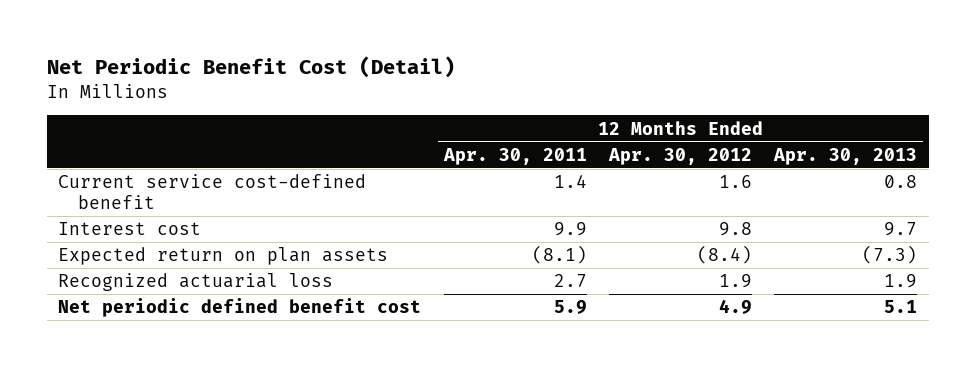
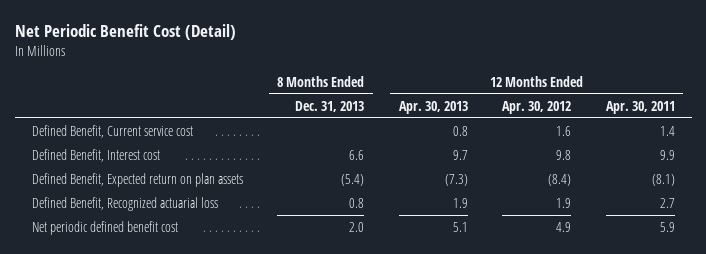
- | 12 Months Ended Apr. 30, 2011 | 12 Months Ended Apr. 30, 2012 | 12 Months Ended Apr. 30, 2013
+ | 8 Months Ended Dec. 31, 2013 | 12 Months Ended Apr. 30, 2013 | 12 Months Ended Apr. 30, 2012 | 12 Months Ended Apr. 30, 2011
- Current service cost-defined benefit | 1.4 | 1.6 | 0.8
- Interest cost | 9.9 | 9.8 | 9.7
- Expected return on plan assets | (8.1) | (8.4) | (7.3)
- Recognized actuarial loss | 2.7 | 1.9 | 1.9
+ Defined Benefit, Current service cost | | 0.8 | 1.6 | 1.4
+ Defined Benefit, Interest cost | 6.6 | 9.7 | 9.8 | 9.9
+ Defined Benefit, Expected return on plan assets | (5.4) | (7.3) | (8.4) | (8.1)
+ Defined Benefit, Recognized actuarial loss | 0.8 | 1.9 | 1.9 | 2.7

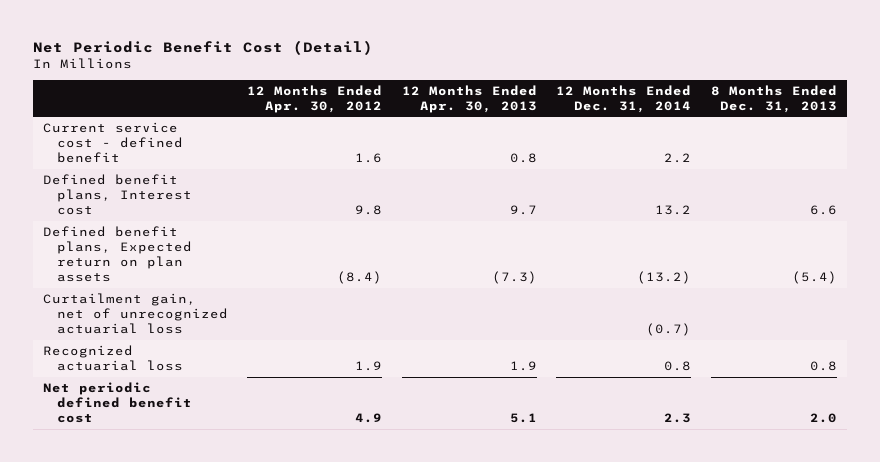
- | 8 Months Ended Dec. 31, 2013 | 12 Months Ended Apr. 30, 2013 | 12 Months Ended Apr. 30, 2012 | 12 Months Ended Apr. 30, 2011
+ | 12 Months Ended Apr. 30, 2012 | 12 Months Ended Apr. 30, 2013 | 12 Months Ended Dec. 31, 2014 | 8 Months Ended Dec. 31, 2013
- Defined Benefit, Current service cost | | 0.8 | 1.6 | 1.4
- Defined Benefit, Interest cost | 6.6 | 9.7 | 9.8 | 9.9
- Defined Benefit, Expected return on plan assets | (5.4) | (7.3) | (8.4) | (8.1)
- Defined Benefit, Recognized actuarial loss | 0.8 | 1.9 | 1.9 | 2.7
+ Current service cost - defined benefit | 1.6 | 0.8 | 2.2 |
+ Defined benefit plans, Interest cost | 9.8 | 9.7 | 13.2 | 6.6
+ Defined benefit plans, Expected return on plan assets | (8.4) | (7.3) | (13.2) | (5.4)
+ Curtailment gain, net of unrecognized actuarial loss | | | (0.7) |
+ Recognized actuarial loss | 1.9 | 1.9 | 0.8 | 0.8

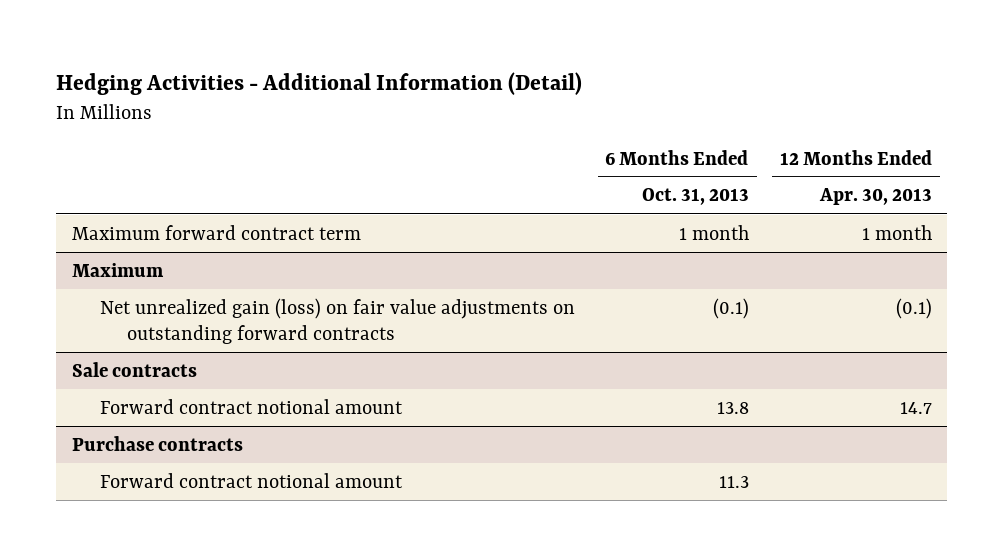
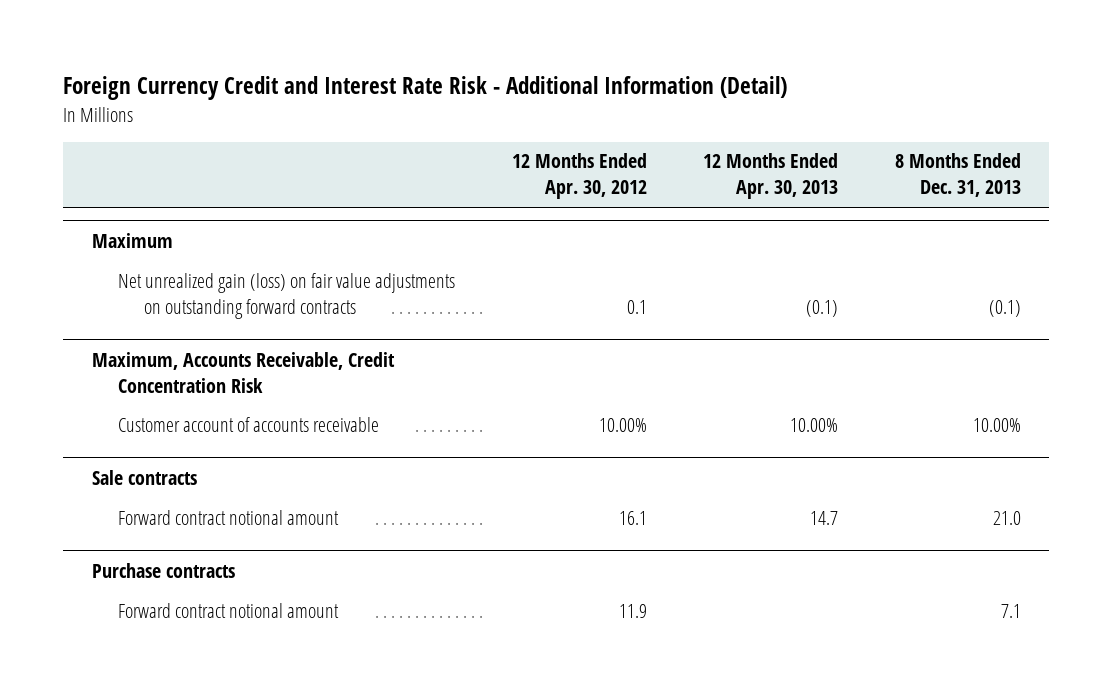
- Hedging Activities - Additional Information (Detail)
+ Foreign Currency Credit and Interest Rate Risk - Additional Information (Detail)
- | 6 Months Ended Oct. 31, 2013 | 12 Months Ended Apr. 30, 2013
+ | 12 Months Ended Apr. 30, 2012 | 12 Months Ended Apr. 30, 2013 | 8 Months Ended Dec. 31, 2013
- Maximum forward contract term | 1 month | 1 month
+ Maximum, Accounts Receivable, Credit Concentration Risk
+ Customer account of accounts receivable | 10.00% | 10.00% | 10.00%

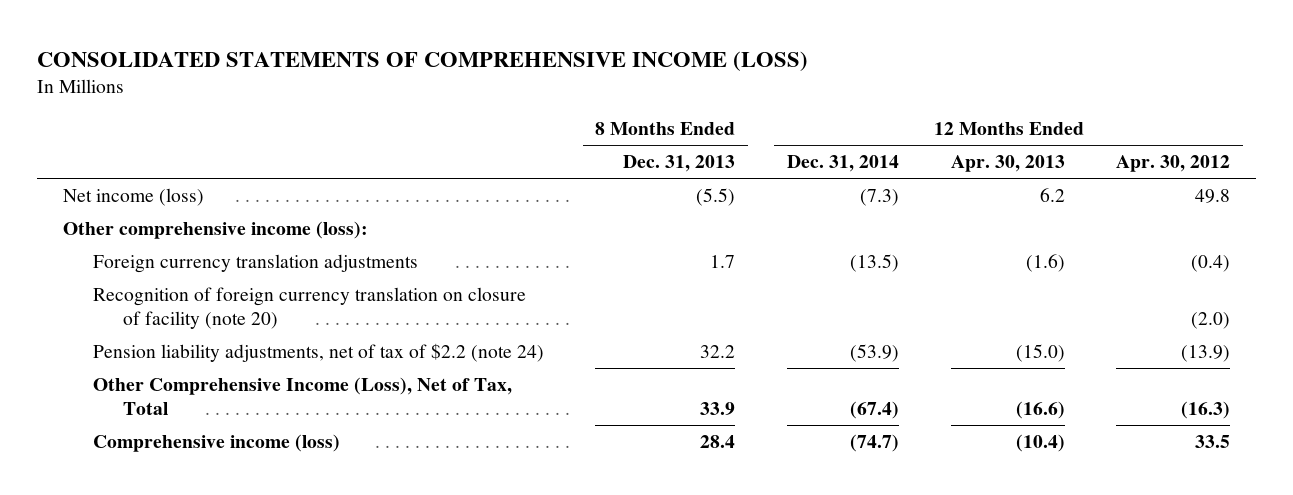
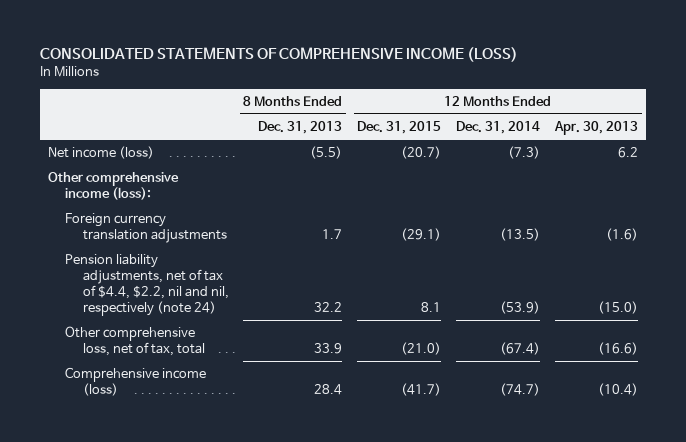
- | 8 Months Ended Dec. 31, 2013 | 12 Months Ended Dec. 31, 2014 | 12 Months Ended Apr. 30, 2013 | 12 Months Ended Apr. 30, 2012
+ | 8 Months Ended Dec. 31, 2013 | 12 Months Ended Dec. 31, 2015 | 12 Months Ended Dec. 31, 2014 | 12 Months Ended Apr. 30, 2013
- Recognition of foreign currency translation on closure of facility (note 20) | | | | (2.0)
- Pension liability adjustments, net of tax of $2.2 (note 24) | 32.2 | (53.9) | (15.0) | (13.9)
- Other Comprehensive Income (Loss), Net of Tax, Total | 33.9 | (67.4) | (16.6) | (16.3)
+ Pension liability adjustments, net of tax of $4.4, $2.2, nil and nil, respectively (note 24) | 32.2 | 8.1 | (53.9) | (15.0)
+ Other comprehensive loss, net of tax, total | 33.9 | (21.0) | (67.4) | (16.6)

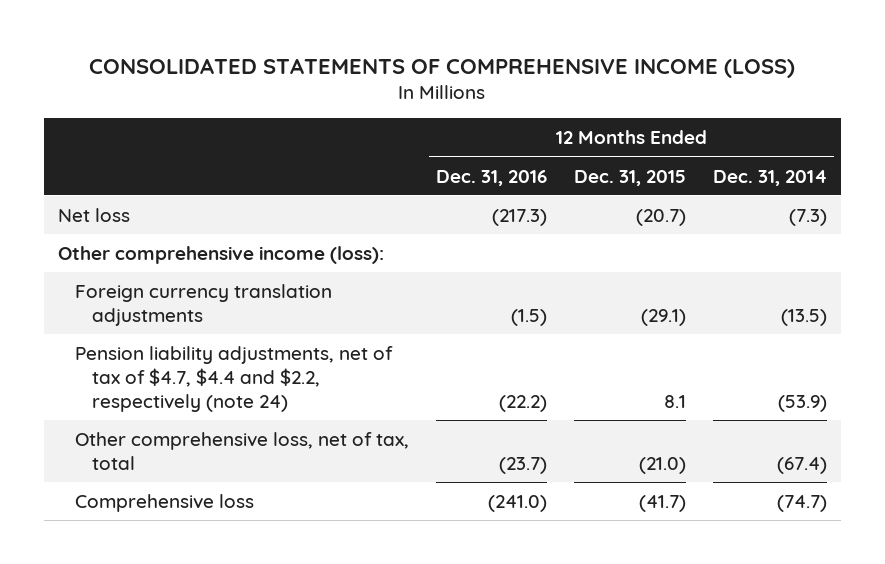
- | 8 Months Ended Dec. 31, 2013 | 12 Months Ended Dec. 31, 2015 | 12 Months Ended Dec. 31, 2014 | 12 Months Ended Apr. 30, 2013
+ | 12 Months Ended Dec. 31, 2016 | 12 Months Ended Dec. 31, 2015 | 12 Months Ended Dec. 31, 2014
- Net income (loss) | (5.5) | (20.7) | (7.3) | 6.2
+ Net loss | (217.3) | (20.7) | (7.3)
- Pension liability adjustments, net of tax of $4.4, $2.2, nil and nil, respectively (note 24) | 32.2 | 8.1 | (53.9) | (15.0)
+ Pension liability adjustments, net of tax of $4.7, $4.4 and $2.2, respectively (note 24) | (22.2) | 8.1 | (53.9)
- Comprehensive income (loss) | 28.4 | (41.7) | (74.7) | (10.4)
+ Comprehensive loss | (241.0) | (41.7) | (74.7)

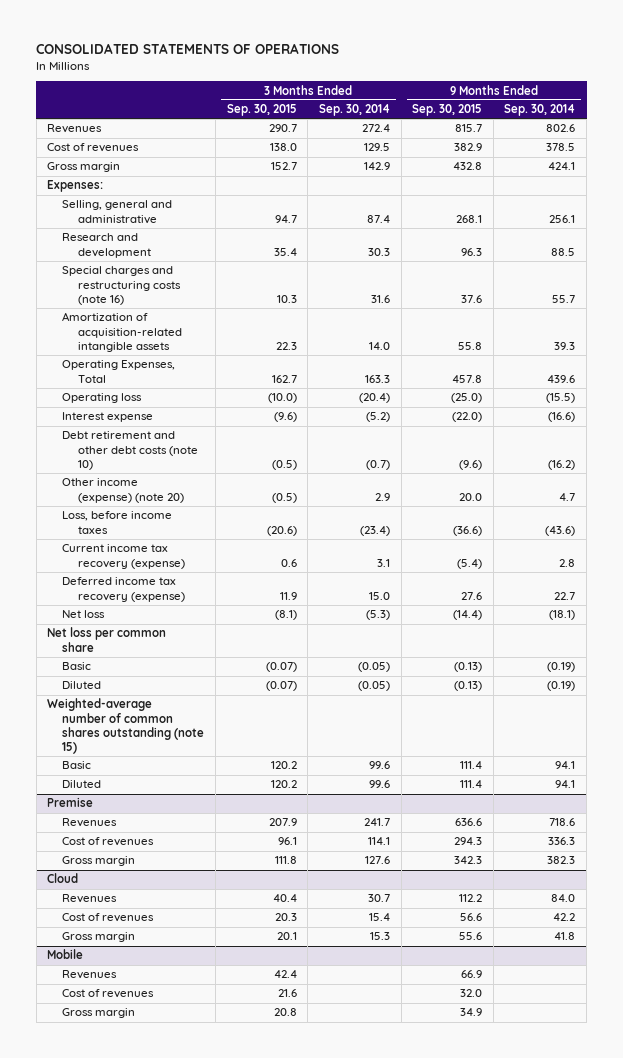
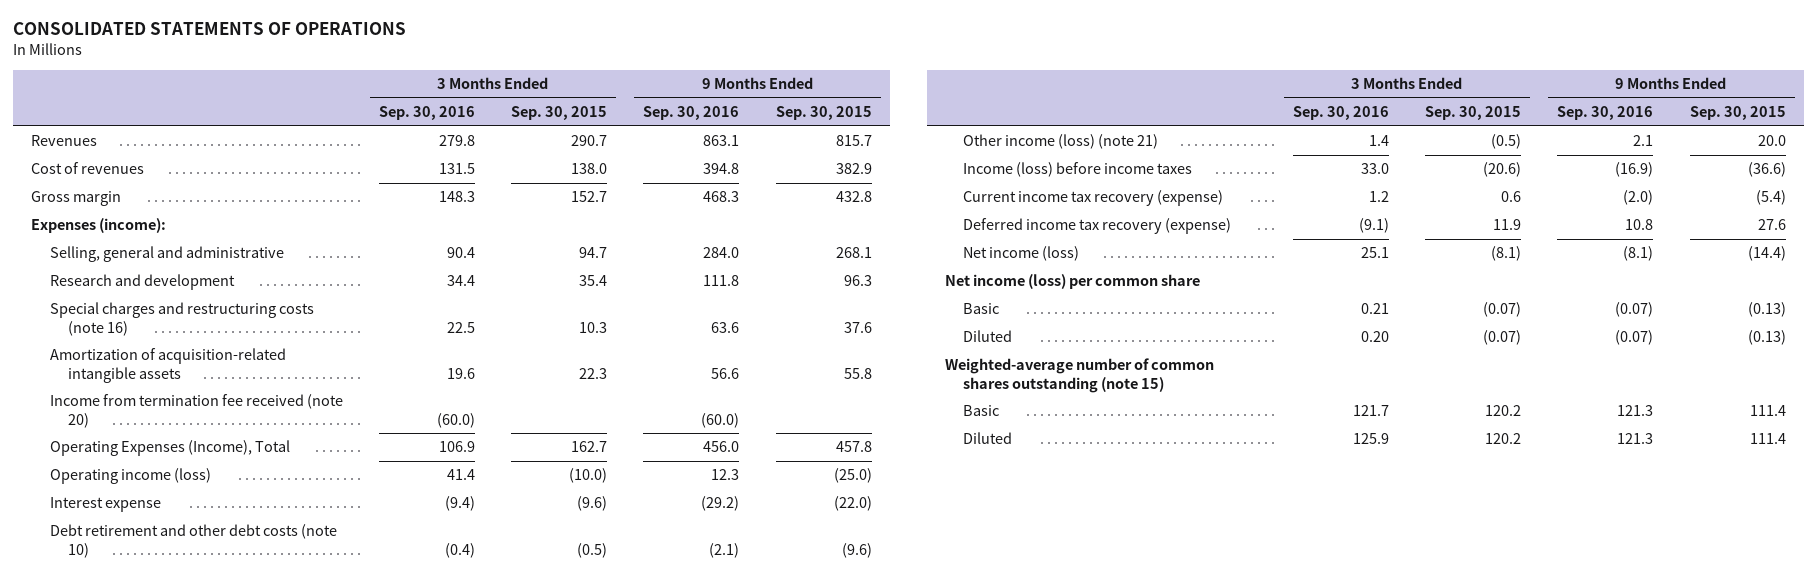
- | 3 Months Ended Sep. 30, 2015 | 3 Months Ended Sep. 30, 2014 | 9 Months Ended Sep. 30, 2015 | 9 Months Ended Sep. 30, 2014
+ | 3 Months Ended Sep. 30, 2016 | 3 Months Ended Sep. 30, 2015 | 9 Months Ended Sep. 30, 2016 | 9 Months Ended Sep. 30, 2015
- Expenses:
+ Expenses (income):
- Operating Expenses, Total | 162.7 | 163.3 | 457.8 | 439.6
- Operating loss | (10.0) | (20.4) | (25.0) | (15.5)
+ Income from termination fee received (note 20) | (60.0) | | (60.0) |
+ Operating Expenses (Income), Total | 106.9 | 162.7 | 456.0 | 457.8
+ Operating income (loss) | 41.4 | (10.0) | 12.3 | (25.0)
- Other income (expense) (note 20) | (0.5) | 2.9 | 20.0 | 4.7
- Loss, before income taxes | (20.6) | (23.4) | (36.6) | (43.6)
+ Other income (loss) (note 21) | 1.4 | (0.5) | 2.1 | 20.0
+ Income (loss) before income taxes | 33.0 | (20.6) | (16.9) | (36.6)
- Net loss | (8.1) | (5.3) | (14.4) | (18.1)
- Net loss per common share
+ Net income (loss) | 25.1 | (8.1) | (8.1) | (14.4)
+ Net income (loss) per common share
- Premise
- Revenues | 207.9 | 241.7 | 636.6 | 718.6
- Cost of revenues | 96.1 | 114.1 | 294.3 | 336.3
- Gross margin | 111.8 | 127.6 | 342.3 | 382.3
- Cloud
- Revenues | 40.4 | 30.7 | 112.2 | 84.0
- Cost of revenues | 20.3 | 15.4 | 56.6 | 42.2
- Gross margin | 20.1 | 15.3 | 55.6 | 41.8
- Mobile
- Revenues | 42.4 | | 66.9 |
- Cost of revenues | 21.6 | | 32.0 |
- Gross margin | 20.8 | | 34.9 |

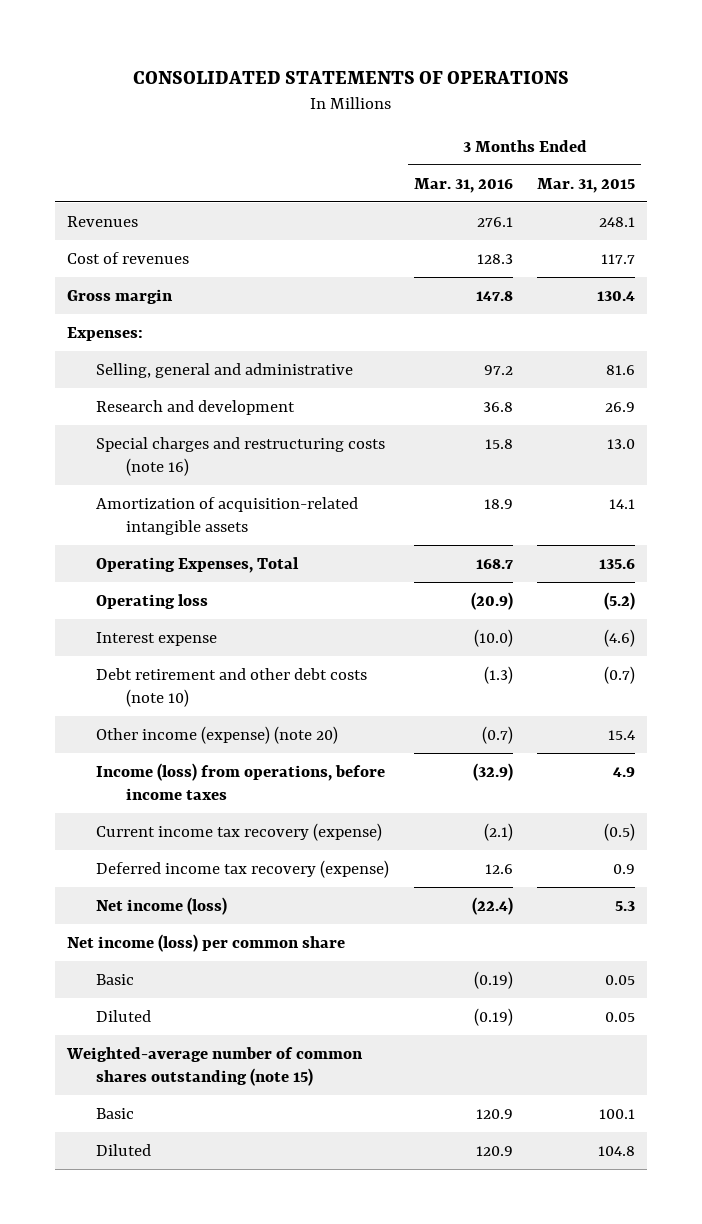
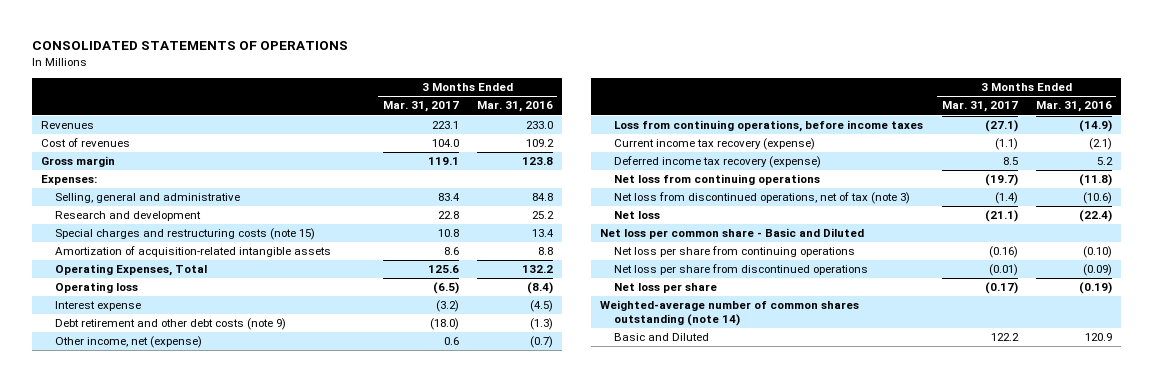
- | 3 Months Ended Mar. 31, 2016 | 3 Months Ended Mar. 31, 2015
+ | 3 Months Ended Mar. 31, 2017 | 3 Months Ended Mar. 31, 2016
- Revenues | 276.1 | 248.1
- Cost of revenues | 128.3 | 117.7
- Gross margin | 147.8 | 130.4
+ Revenues | 223.1 | 233.0
+ Cost of revenues | 104.0 | 109.2
+ Gross margin | 119.1 | 123.8
- Selling, general and administrative | 97.2 | 81.6
- Research and development | 36.8 | 26.9
- Special charges and restructuring costs (note 16) | 15.8 | 13.0
- Amortization of acquisition-related intangible assets | 18.9 | 14.1
- Operating Expenses, Total | 168.7 | 135.6
- Operating loss | (20.9) | (5.2)
- Interest expense | (10.0) | (4.6)
- Debt retirement and other debt costs (note 10) | (1.3) | (0.7)
- Other income (expense) (note 20) | (0.7) | 15.4
- Income (loss) from operations, before income taxes | (32.9) | 4.9
+ Selling, general and administrative | 83.4 | 84.8
+ Research and development | 22.8 | 25.2
+ Special charges and restructuring costs (note 15) | 10.8 | 13.4
+ Amortization of acquisition-related intangible assets | 8.6 | 8.8
+ Operating Expenses, Total | 125.6 | 132.2
+ Operating loss | (6.5) | (8.4)
+ Interest expense | (3.2) | (4.5)
+ Debt retirement and other debt costs (note 9) | (18.0) | (1.3)
+ Other income, net (expense) | 0.6 | (0.7)
+ Loss from continuing operations, before income taxes | (27.1) | (14.9)
- Deferred income tax recovery (expense) | 12.6 | 0.9
- Net income (loss) | (22.4) | 5.3
- Net income (loss) per common share
- Basic | (0.19) | 0.05
- Diluted | (0.19) | 0.05
- Weighted-average number of common shares outstanding (note 15)
- Basic | 120.9 | 100.1
- Diluted | 120.9 | 104.8
+ Deferred income tax recovery (expense) | 8.5 | 5.2
+ Net loss from continuing operations | (19.7) | (11.8)
+ Net loss from discontinued operations, net of tax (note 3) | (1.4) | (10.6)
+ Net loss | (21.1) | (22.4)
+ Net loss per common share - Basic and Diluted
+ Net loss per share from continuing operations | (0.16) | (0.10)
+ Net loss per share from discontinued operations | (0.01) | (0.09)
+ Net loss per share | (0.17) | (0.19)
+ Weighted-average number of common shares outstanding (note 14)
+ Basic and Diluted | 122.2 | 120.9

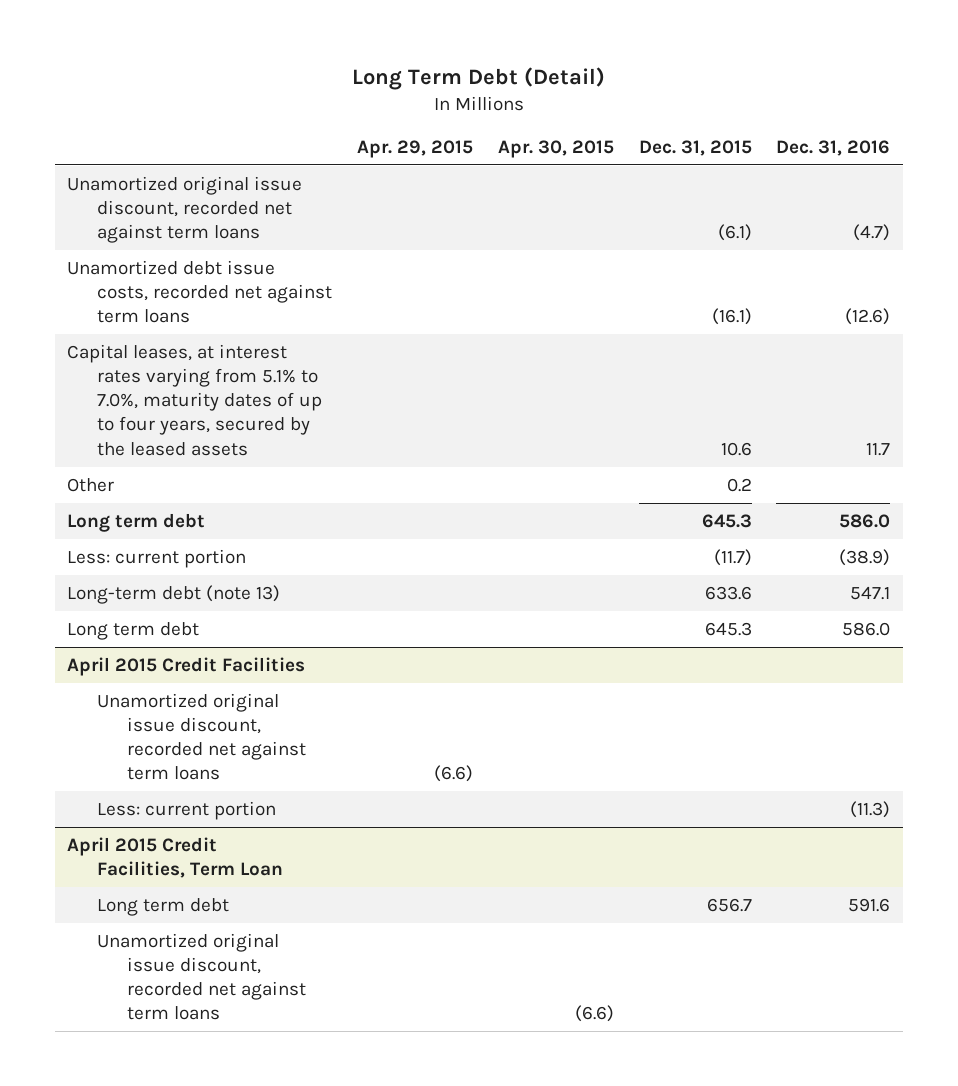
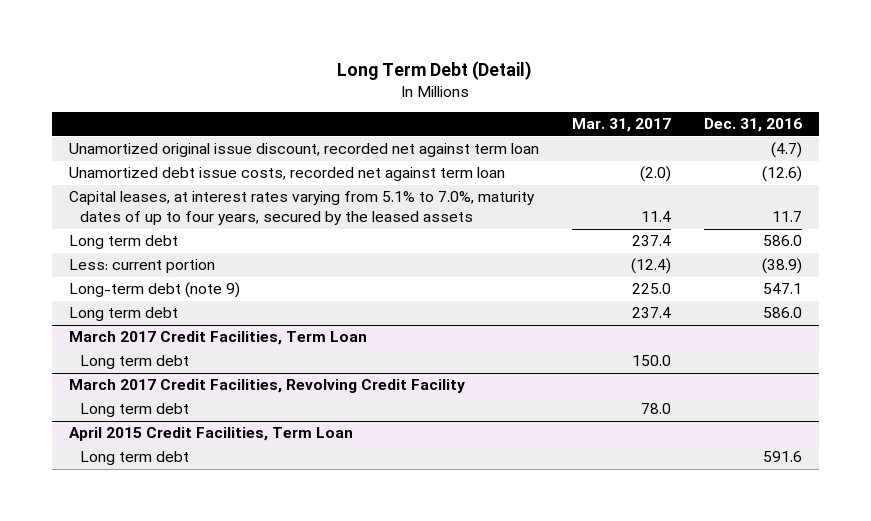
- | Apr. 29, 2015 | Apr. 30, 2015 | Dec. 31, 2015 | Dec. 31, 2016
+ | Mar. 31, 2017 | Dec. 31, 2016
- Unamortized original issue discount, recorded net against term loans | | | (6.1) | (4.7)
- Unamortized debt issue costs, recorded net against term loans | | | (16.1) | (12.6)
+ Unamortized original issue discount, recorded net against term loan | | (4.7)
+ Unamortized debt issue costs, recorded net against term loan | (2.0) | (12.6)
- Other | | | 0.2 |
- Long-term debt (note 13) | | | 633.6 | 547.1
+ Long-term debt (note 9) | 225.0 | 547.1
- April 2015 Credit Facilities
- Unamortized original issue discount, recorded net against term loans | (6.6) | | |
- Less: current portion | | | | (11.3)
+ March 2017 Credit Facilities, Term Loan
+ Long term debt | 150.0 |
+ March 2017 Credit Facilities, Revolving Credit Facility
+ Long term debt | 78.0 |
@ April 2015 Credit Facilities, Term Loan
- Unamortized original issue discount, recorded net against term loans | | (6.6) | |

